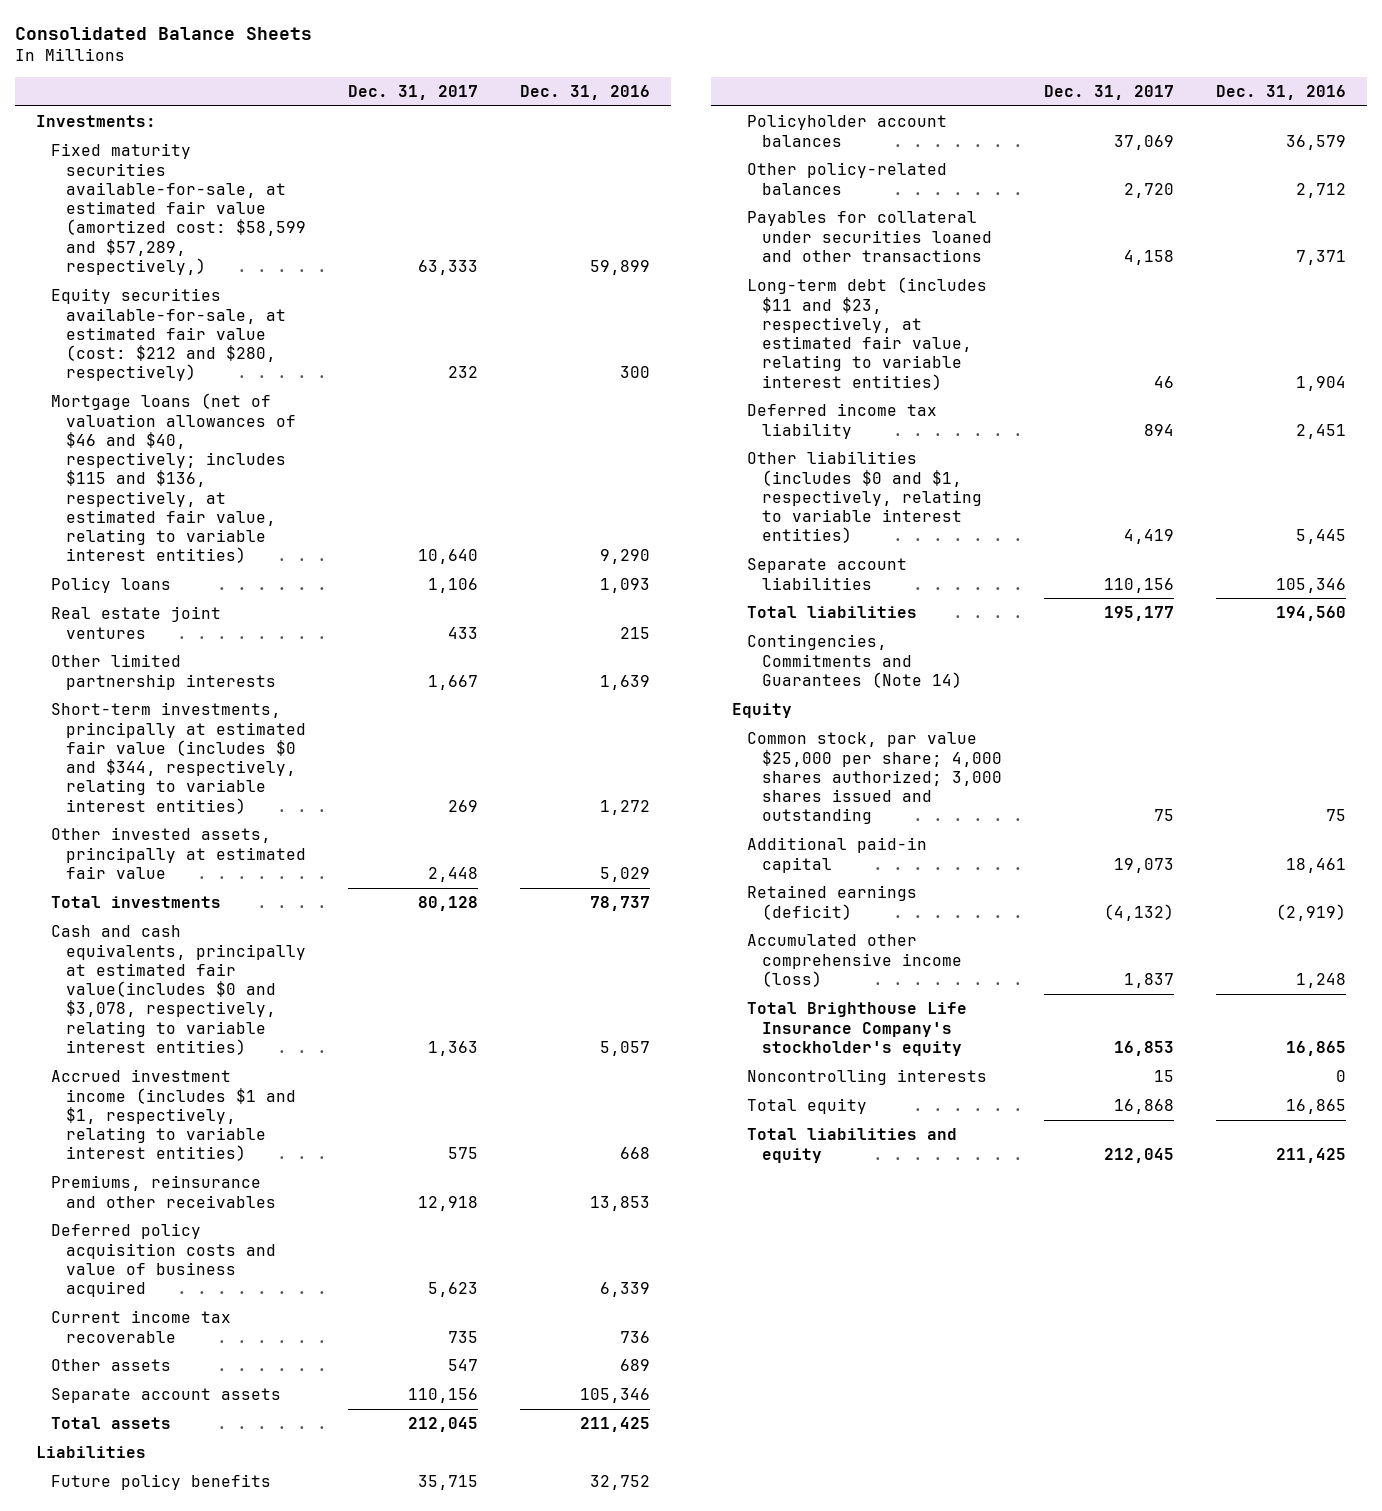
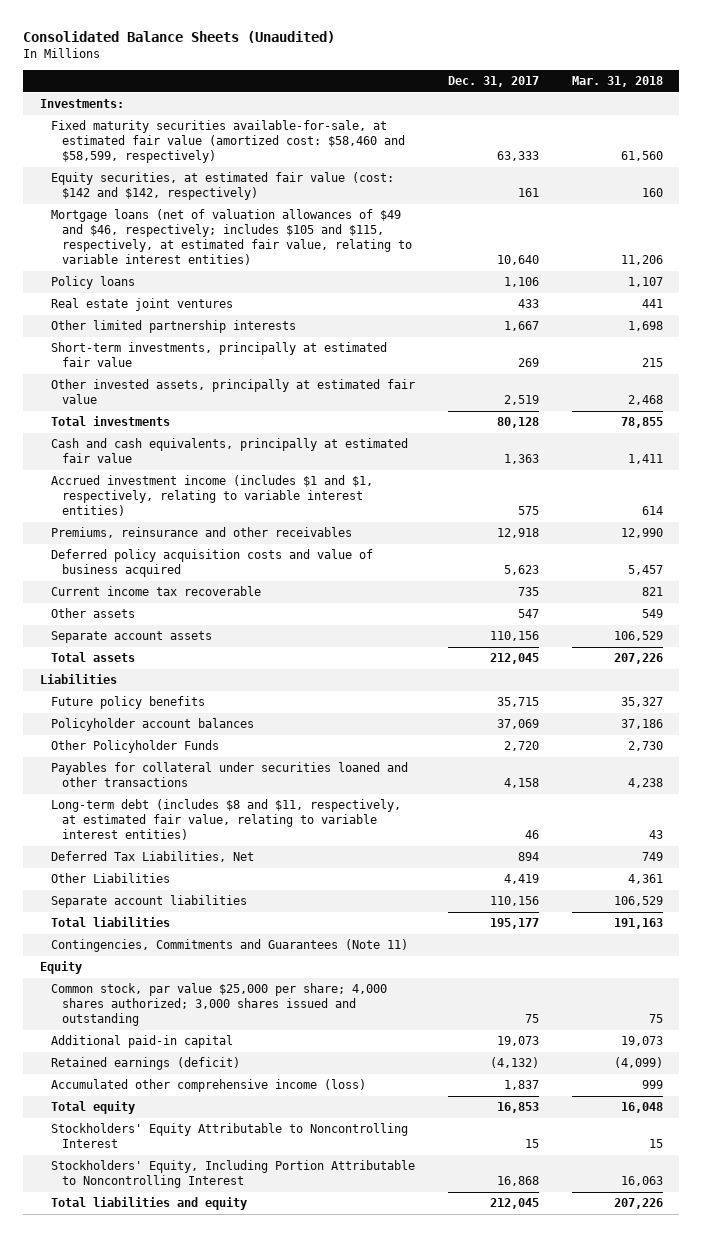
- Consolidated Balance Sheets
+ Consolidated Balance Sheets (Unaudited)
- | Dec. 31, 2017 | Dec. 31, 2016
+ | Dec. 31, 2017 | Mar. 31, 2018
- Fixed maturity securities available-for-sale, at estimated fair value (amortized cost: $58,599 and $57,289, respectively,) | 63,333 | 59,899
- Equity securities available-for-sale, at estimated fair value (cost: $212 and $280, respectively) | 232 | 300
- Mortgage loans (net of valuation allowances of $46 and $40, respectively; includes $115 and $136, respectively, at estimated fair value, relating to variable interest entities) | 10,640 | 9,290
+ Fixed maturity securities available-for-sale, at estimated fair value (amortized cost: $58,460 and $58,599, respectively) | 63,333 | 61,560
+ Equity securities, at estimated fair value (cost: $142 and $142, respectively) | 161 | 160
+ Mortgage loans (net of valuation allowances of $49 and $46, respectively; includes $105 and $115, respectively, at estimated fair value, relating to variable interest entities) | 10,640 | 11,206
- Short-term investments, principally at estimated fair value (includes $0 and $344, respectively, relating to variable interest entities) | 269 | 1,272
- Other invested assets, principally at estimated fair value | 2,448 | 5,029
+ Short-term investments, principally at estimated fair value | 269 | 215
+ Other invested assets, principally at estimated fair value | 2,519 | 2,468
- Cash and cash equivalents, principally at estimated fair value(includes $0 and $3,078, respectively, relating to variable interest entities) | 1,363 | 5,057
+ Cash and cash equivalents, principally at estimated fair value | 1,363 | 1,411
- Other policy-related balances | 2,720 | 2,712
+ Other Policyholder Funds | 2,720 | 2,730
- Long-term debt (includes $11 and $23, respectively, at estimated fair value, relating to variable interest entities) | 46 | 1,904
- Deferred income tax liability | 894 | 2,451
- Other liabilities (includes $0 and $1, respectively, relating to variable interest entities) | 4,419 | 5,445
+ Long-term debt (includes $8 and $11, respectively, at estimated fair value, relating to variable interest entities) | 46 | 43
+ Deferred Tax Liabilities, Net | 894 | 749
+ Other Liabilities | 4,419 | 4,361
- Contingencies, Commitments and Guarantees (Note 14)
+ Contingencies, Commitments and Guarantees (Note 11)
- Total Brighthouse Life Insurance Company's stockholder's equity | 16,853 | 16,865
- Noncontrolling interests | 15 | 0
- Total equity | 16,868 | 16,865
+ Total equity | 16,853 | 16,048
+ Stockholders' Equity Attributable to Noncontrolling Interest | 15 | 15
+ Stockholders' Equity, Including Portion Attributable to Noncontrolling Interest | 16,868 | 16,063

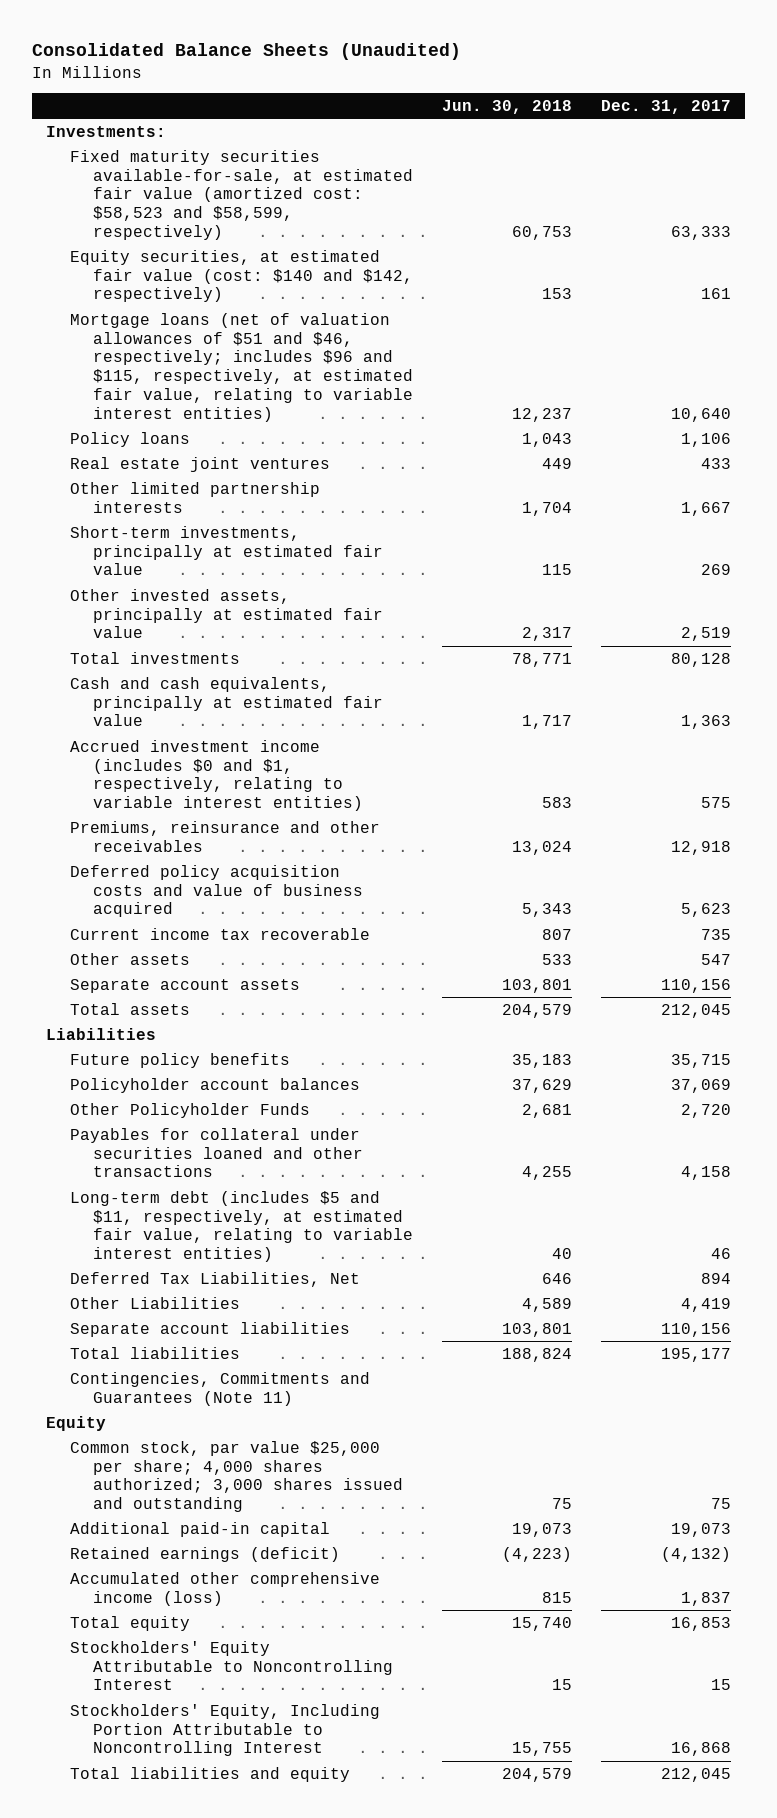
- | Dec. 31, 2017 | Mar. 31, 2018
+ | Jun. 30, 2018 | Dec. 31, 2017
- Fixed maturity securities available-for-sale, at estimated fair value (amortized cost: $58,460 and $58,599, respectively) | 63,333 | 61,560
- Equity securities, at estimated fair value (cost: $142 and $142, respectively) | 161 | 160
- Mortgage loans (net of valuation allowances of $49 and $46, respectively; includes $105 and $115, respectively, at estimated fair value, relating to variable interest entities) | 10,640 | 11,206
+ Fixed maturity securities available-for-sale, at estimated fair value (amortized cost: $58,523 and $58,599, respectively) | 60,753 | 63,333
+ Equity securities, at estimated fair value (cost: $140 and $142, respectively) | 153 | 161
+ Mortgage loans (net of valuation allowances of $51 and $46, respectively; includes $96 and $115, respectively, at estimated fair value, relating to variable interest entities) | 12,237 | 10,640
- Accrued investment income (includes $1 and $1, respectively, relating to variable interest entities) | 575 | 614
+ Accrued investment income (includes $0 and $1, respectively, relating to variable interest entities) | 583 | 575
- Long-term debt (includes $8 and $11, respectively, at estimated fair value, relating to variable interest entities) | 46 | 43
+ Long-term debt (includes $5 and $11, respectively, at estimated fair value, relating to variable interest entities) | 40 | 46

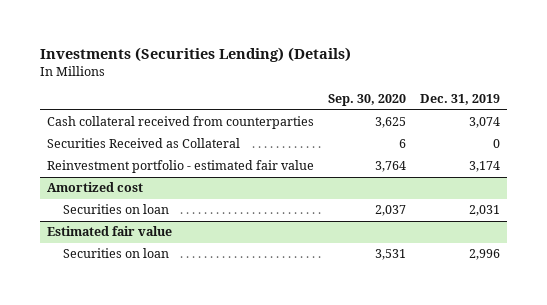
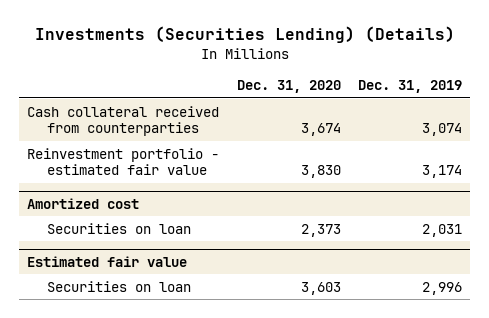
- | Sep. 30, 2020 | Dec. 31, 2019
+ | Dec. 31, 2020 | Dec. 31, 2019
- Securities Received as Collateral | 6 | 0

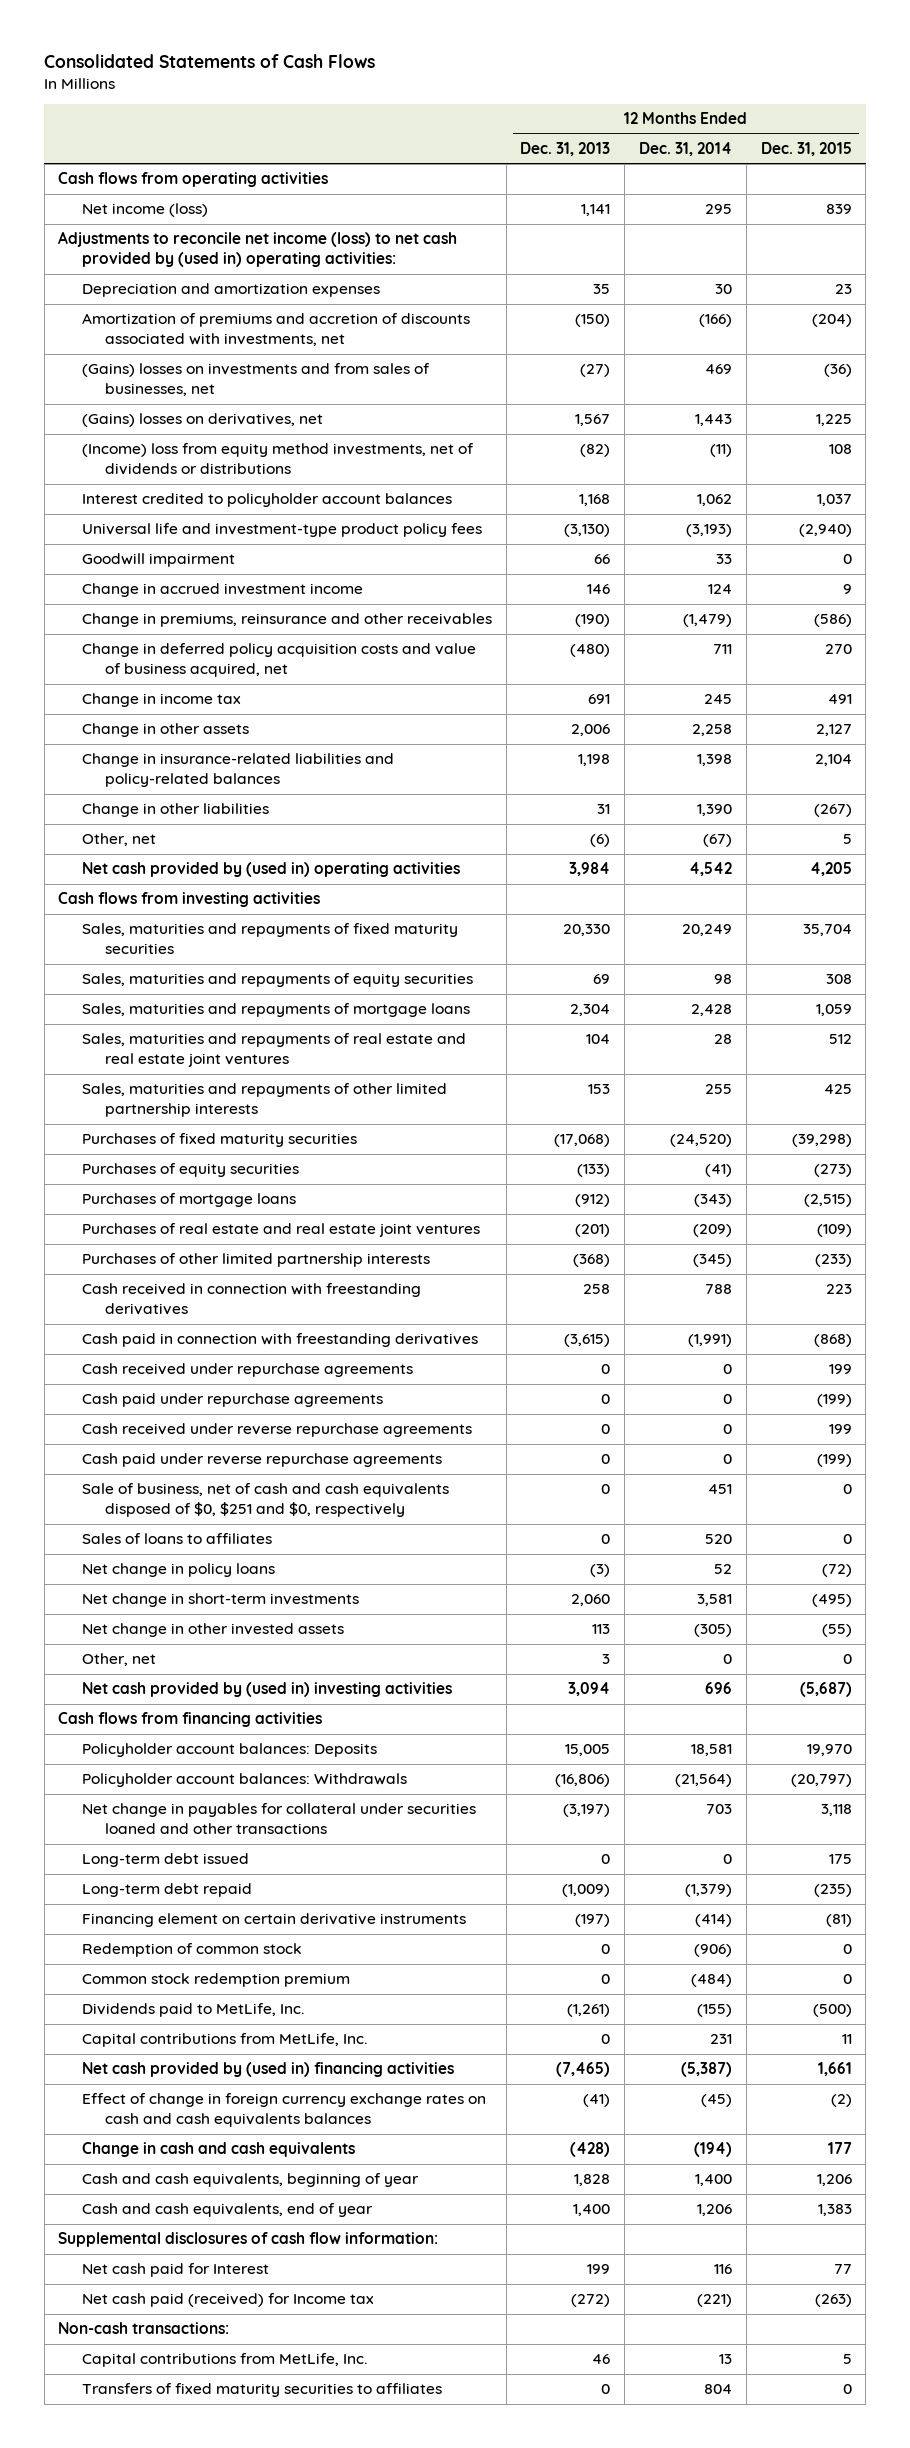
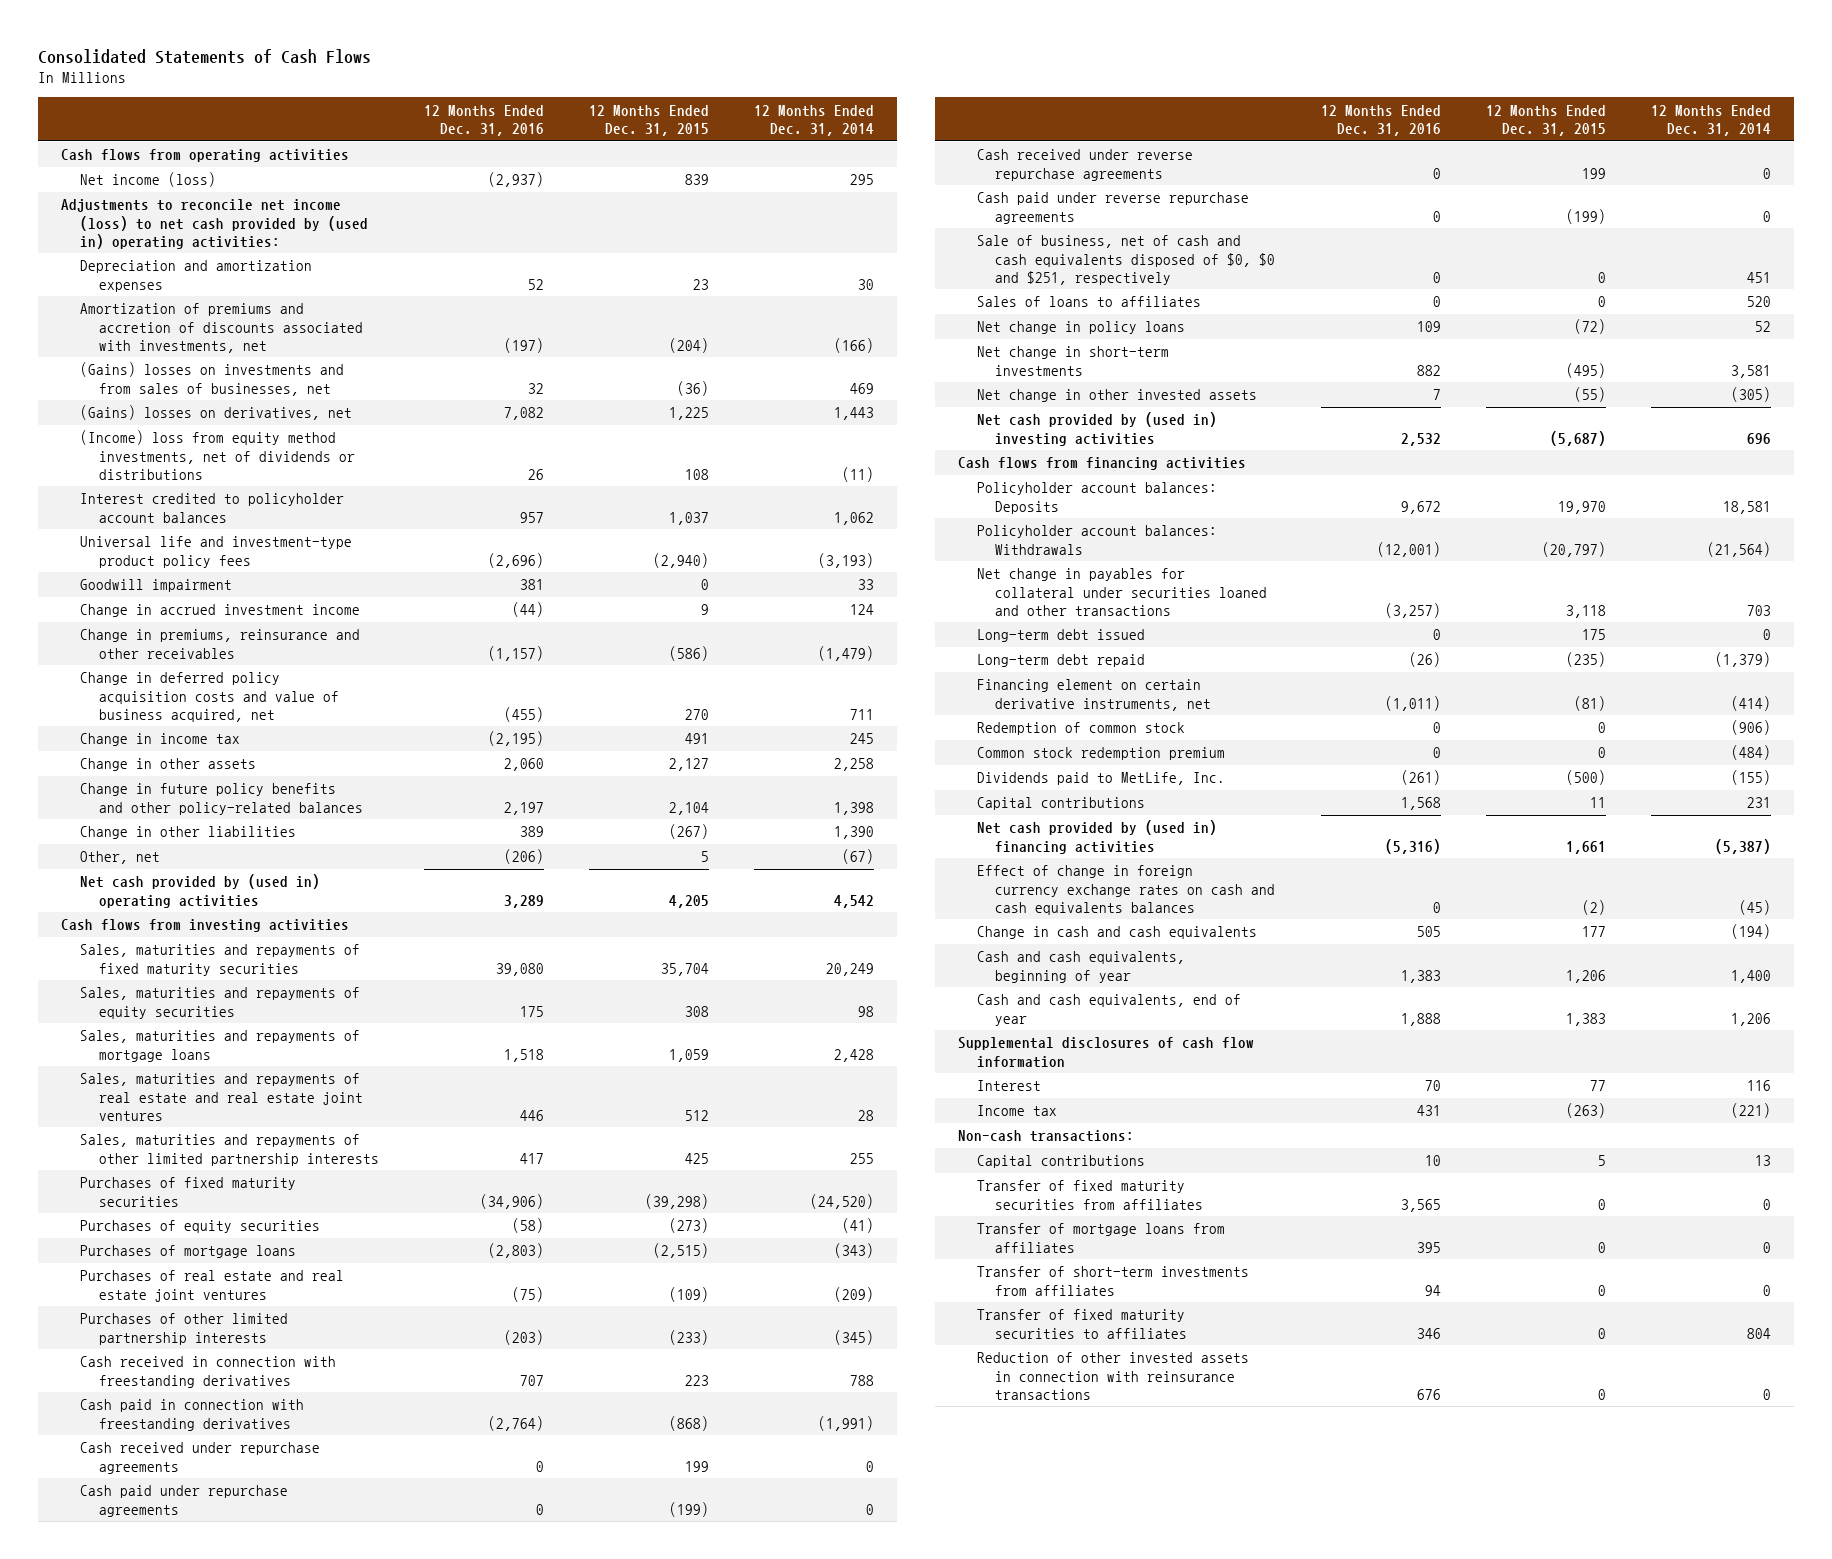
- | 12 Months Ended Dec. 31, 2013 | 12 Months Ended Dec. 31, 2014 | 12 Months Ended Dec. 31, 2015
+ | 12 Months Ended Dec. 31, 2016 | 12 Months Ended Dec. 31, 2015 | 12 Months Ended Dec. 31, 2014
- Change in insurance-related liabilities and policy-related balances | 1,198 | 1,398 | 2,104
+ Change in future policy benefits and other policy-related balances | 2,197 | 2,104 | 1,398
- Sale of business, net of cash and cash equivalents disposed of $0, $251 and $0, respectively | 0 | 451 | 0
+ Sale of business, net of cash and cash equivalents disposed of $0, $0 and $251, respectively | 0 | 0 | 451
- Other, net | 3 | 0 | 0
- Financing element on certain derivative instruments | (197) | (414) | (81)
+ Financing element on certain derivative instruments, net | (1,011) | (81) | (414)
- Capital contributions from MetLife, Inc. | 0 | 231 | 11
+ Capital contributions | 1,568 | 11 | 231
- Supplemental disclosures of cash flow information:
- Net cash paid for Interest | 199 | 116 | 77
- Net cash paid (received) for Income tax | (272) | (221) | (263)
+ Supplemental disclosures of cash flow information
+ Interest | 70 | 77 | 116
+ Income tax | 431 | (263) | (221)
- Capital contributions from MetLife, Inc. | 46 | 13 | 5
- Transfers of fixed maturity securities to affiliates | 0 | 804 | 0
+ Capital contributions | 10 | 5 | 13
+ Transfer of fixed maturity securities from affiliates | 3,565 | 0 | 0
+ Transfer of mortgage loans from affiliates | 395 | 0 | 0
+ Transfer of short-term investments from affiliates | 94 | 0 | 0
+ Transfer of fixed maturity securities to affiliates | 346 | 0 | 804
+ Reduction of other invested assets in connection with reinsurance transactions | 676 | 0 | 0

